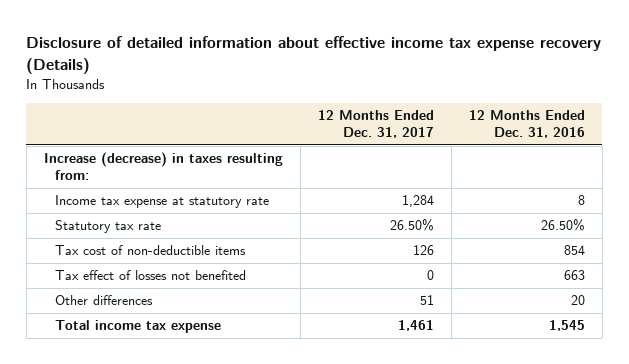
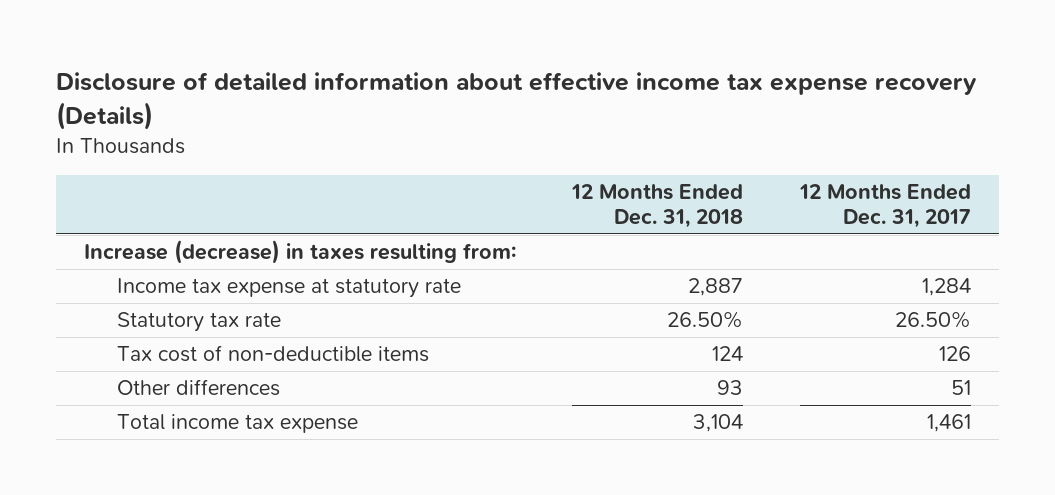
- | 12 Months Ended Dec. 31, 2017 | 12 Months Ended Dec. 31, 2016
+ | 12 Months Ended Dec. 31, 2018 | 12 Months Ended Dec. 31, 2017
- Tax effect of losses not benefited | 0 | 663

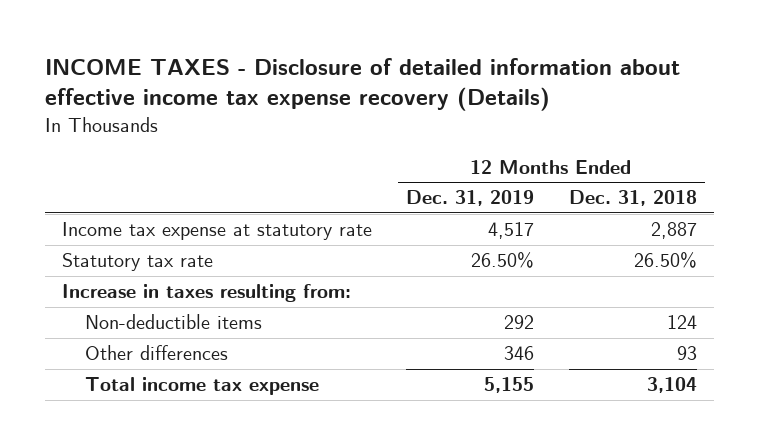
- Disclosure of detailed information about effective income tax expense recovery (Details)
+ INCOME TAXES - Disclosure of detailed information about effective income tax expense recovery (Details)
- | 12 Months Ended Dec. 31, 2018 | 12 Months Ended Dec. 31, 2017
+ | 12 Months Ended Dec. 31, 2019 | 12 Months Ended Dec. 31, 2018
- Increase (decrease) in taxes resulting from:
- Tax cost of non-deductible items | 124 | 126
+ Increase in taxes resulting from:
+ Non-deductible items | 292 | 124

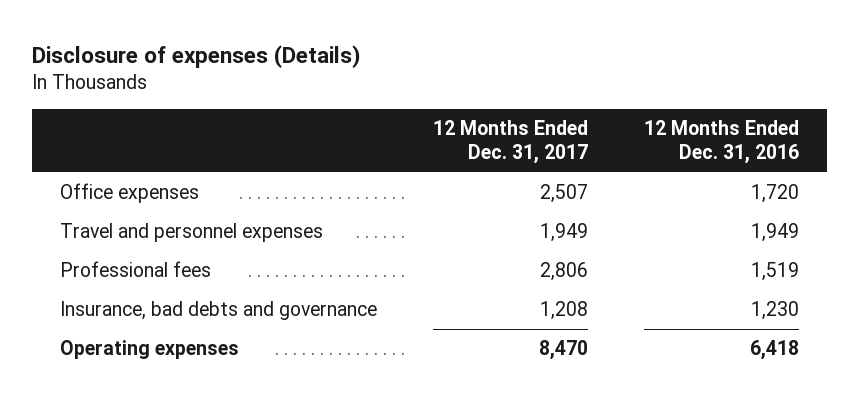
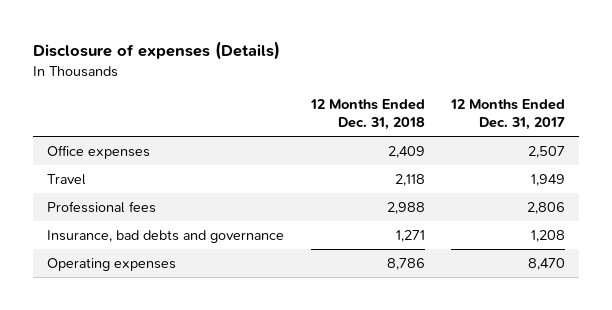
- | 12 Months Ended Dec. 31, 2017 | 12 Months Ended Dec. 31, 2016
+ | 12 Months Ended Dec. 31, 2018 | 12 Months Ended Dec. 31, 2017
- Travel and personnel expenses | 1,949 | 1,949
+ Travel | 2,118 | 1,949

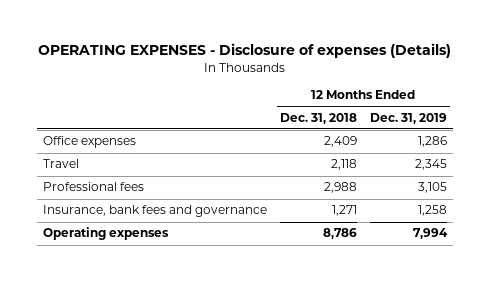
- Disclosure of expenses (Details)
+ OPERATING EXPENSES - Disclosure of expenses (Details)
- | 12 Months Ended Dec. 31, 2018 | 12 Months Ended Dec. 31, 2017
+ | 12 Months Ended Dec. 31, 2018 | 12 Months Ended Dec. 31, 2019
- Insurance, bad debts and governance | 1,271 | 1,208
+ Insurance, bank fees and governance | 1,271 | 1,258

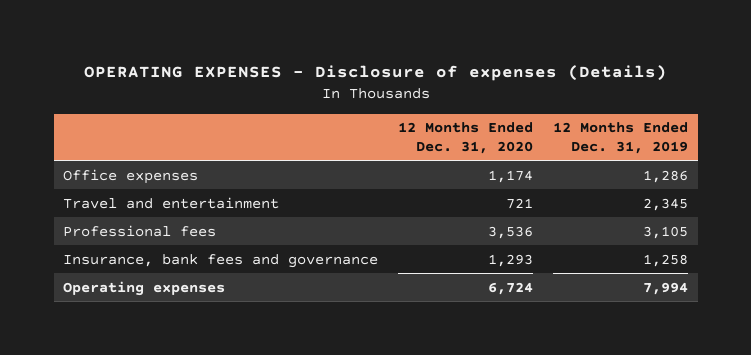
- | 12 Months Ended Dec. 31, 2018 | 12 Months Ended Dec. 31, 2019
+ | 12 Months Ended Dec. 31, 2020 | 12 Months Ended Dec. 31, 2019
- Travel | 2,118 | 2,345
+ Travel and entertainment | 721 | 2,345

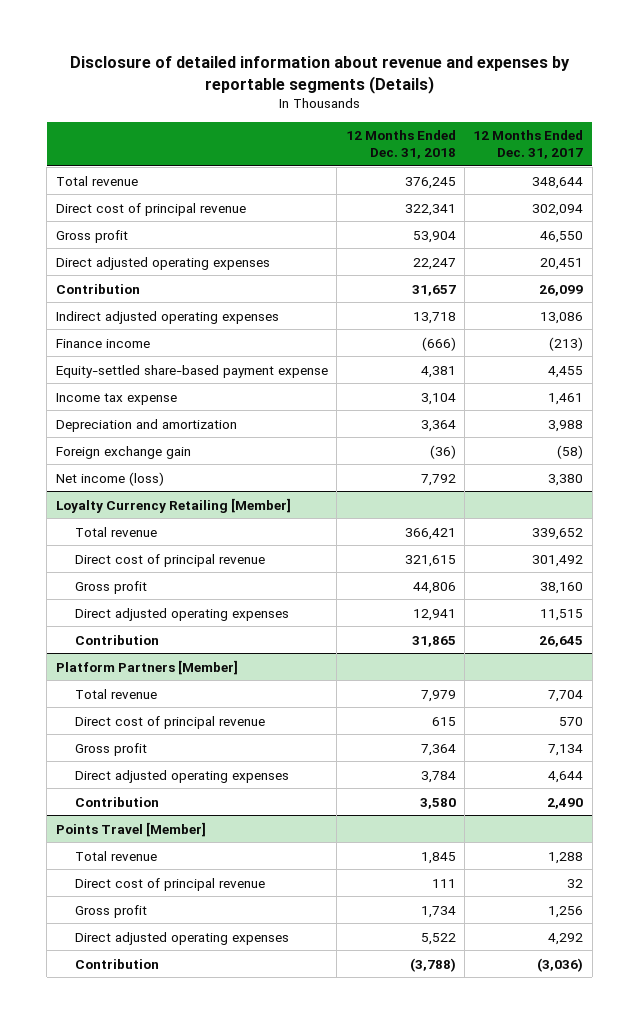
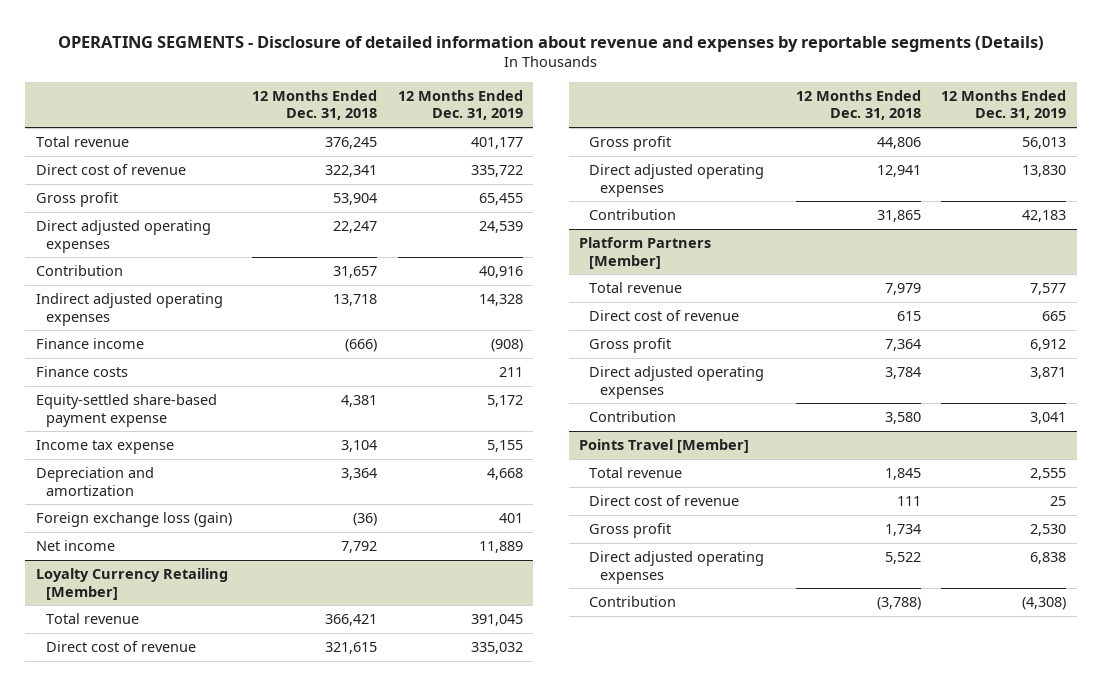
- Disclosure of detailed information about revenue and expenses by reportable segments (Details)
+ OPERATING SEGMENTS - Disclosure of detailed information about revenue and expenses by reportable segments (Details)
- | 12 Months Ended Dec. 31, 2018 | 12 Months Ended Dec. 31, 2017
+ | 12 Months Ended Dec. 31, 2018 | 12 Months Ended Dec. 31, 2019
- Direct cost of principal revenue | 322,341 | 302,094
+ Direct cost of revenue | 322,341 | 335,722
+ Finance costs | | 211
- Foreign exchange gain | (36) | (58)
- Net income (loss) | 7,792 | 3,380
+ Foreign exchange loss (gain) | (36) | 401
+ Net income | 7,792 | 11,889
@ Loyalty Currency Retailing [Member]
- Direct cost of principal revenue | 321,615 | 301,492
+ Direct cost of revenue | 321,615 | 335,032
@ Platform Partners [Member]
- Direct cost of principal revenue | 615 | 570
+ Direct cost of revenue | 615 | 665
@ Points Travel [Member]
- Direct cost of principal revenue | 111 | 32
+ Direct cost of revenue | 111 | 25

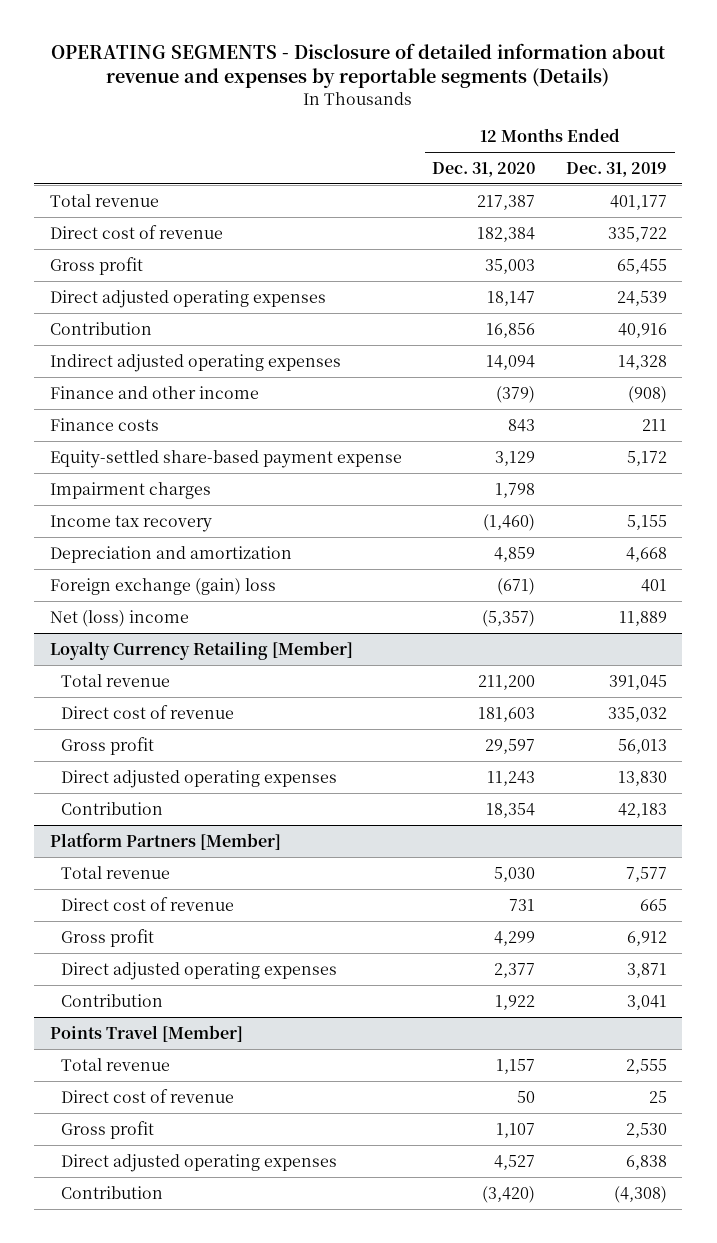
- | 12 Months Ended Dec. 31, 2018 | 12 Months Ended Dec. 31, 2019
+ | 12 Months Ended Dec. 31, 2020 | 12 Months Ended Dec. 31, 2019
- Finance income | (666) | (908)
+ Finance and other income | (379) | (908)
- Income tax expense | 3,104 | 5,155
+ Impairment charges | 1,798 |
+ Income tax recovery | (1,460) | 5,155
- Foreign exchange loss (gain) | (36) | 401
- Net income | 7,792 | 11,889
+ Foreign exchange (gain) loss | (671) | 401
+ Net (loss) income | (5,357) | 11,889

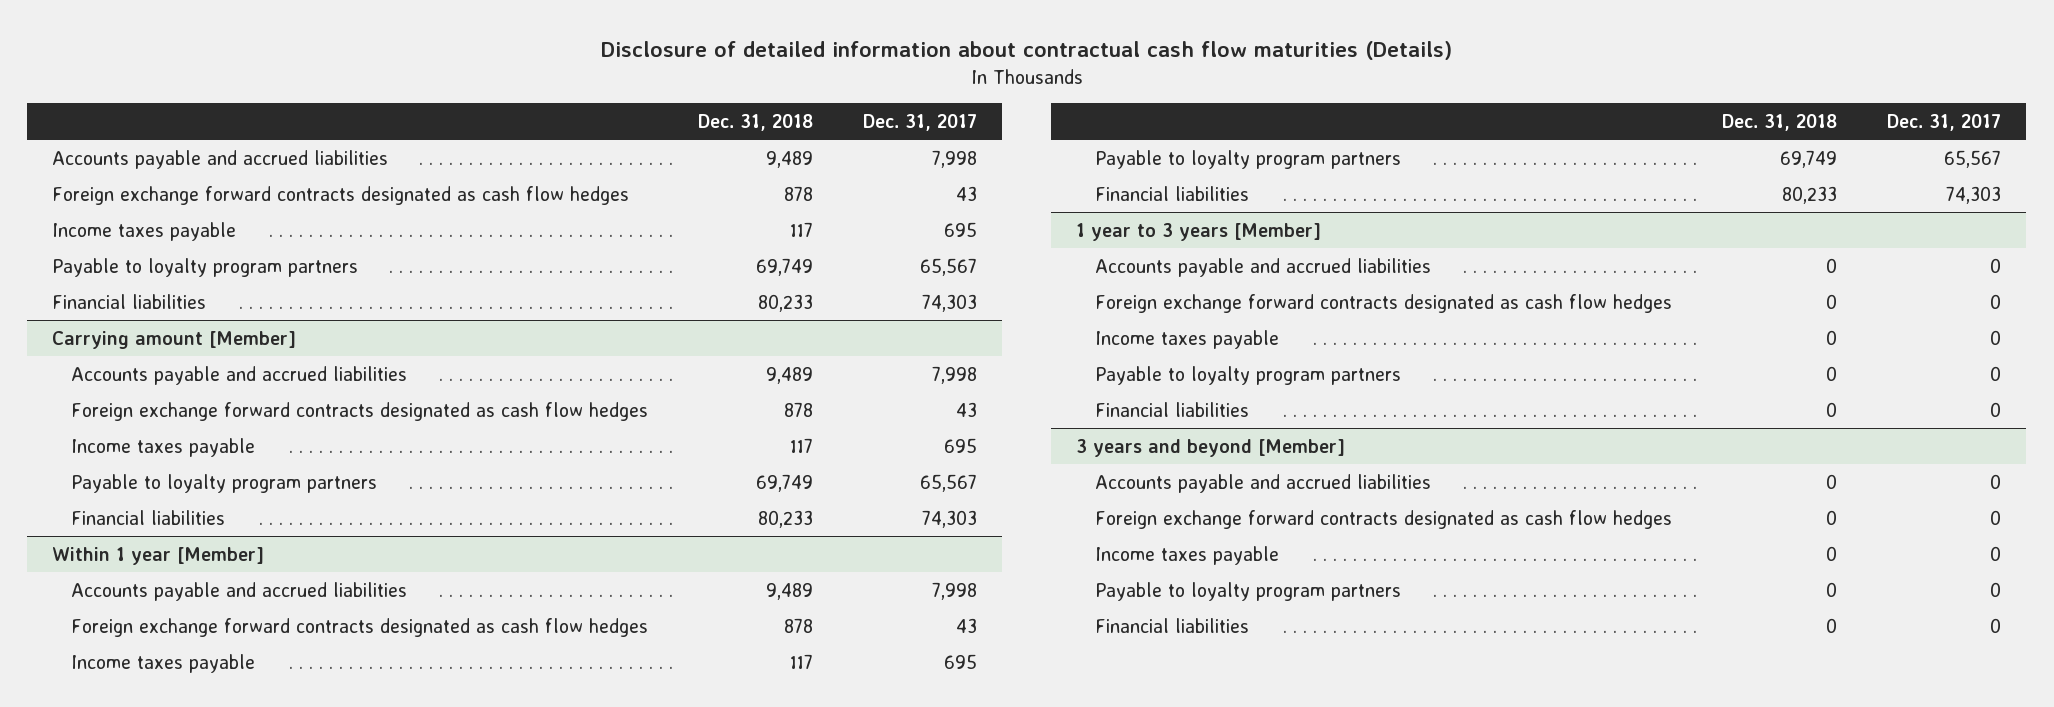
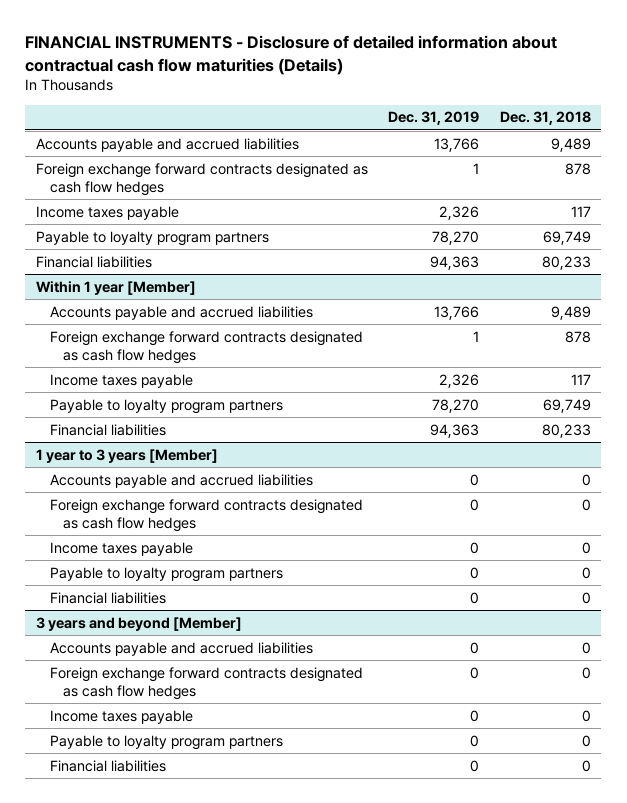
- Disclosure of detailed information about contractual cash flow maturities (Details)
+ FINANCIAL INSTRUMENTS - Disclosure of detailed information about contractual cash flow maturities (Details)
- | Dec. 31, 2018 | Dec. 31, 2017
+ | Dec. 31, 2019 | Dec. 31, 2018
- Carrying amount [Member]
- Accounts payable and accrued liabilities | 9,489 | 7,998
- Foreign exchange forward contracts designated as cash flow hedges | 878 | 43
- Income taxes payable | 117 | 695
- Payable to loyalty program partners | 69,749 | 65,567
- Financial liabilities | 80,233 | 74,303

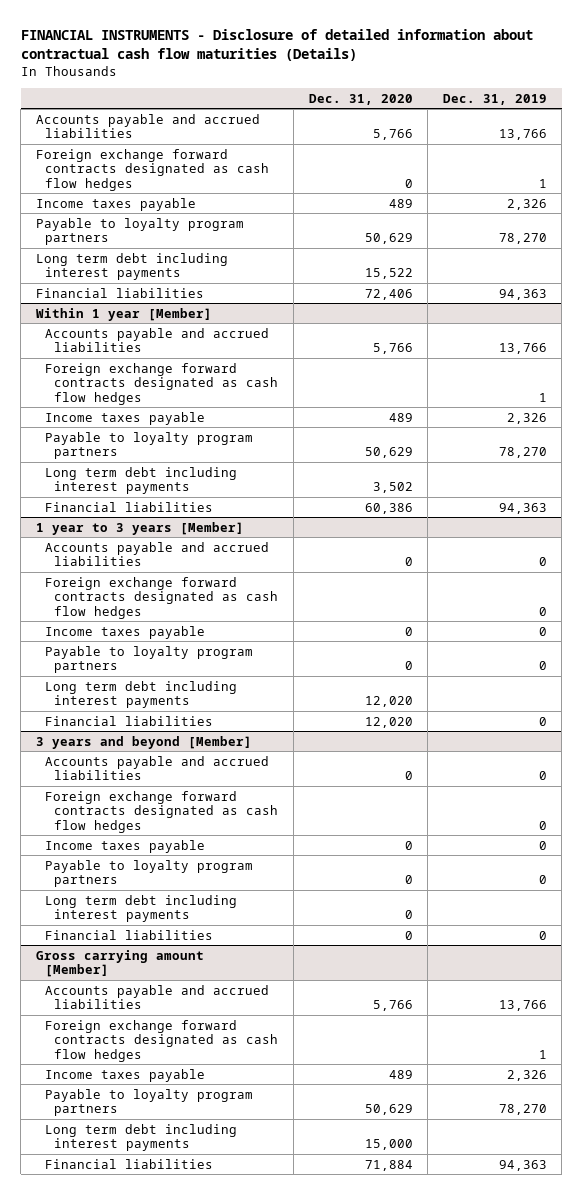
- | Dec. 31, 2019 | Dec. 31, 2018
+ | Dec. 31, 2020 | Dec. 31, 2019
+ Long term debt including interest payments | 15,522 |
@ Within 1 year [Member]
+ Long term debt including interest payments | 3,502 |
@ 1 year to 3 years [Member]
+ Long term debt including interest payments | 12,020 |
@ 3 years and beyond [Member]
+ Long term debt including interest payments | 0 |
+ Gross carrying amount [Member]
+ Accounts payable and accrued liabilities | 5,766 | 13,766
+ Foreign exchange forward contracts designated as cash flow hedges | | 1
+ Income taxes payable | 489 | 2,326
+ Payable to loyalty program partners | 50,629 | 78,270
+ Long term debt including interest payments | 15,000 |
+ Financial liabilities | 71,884 | 94,363

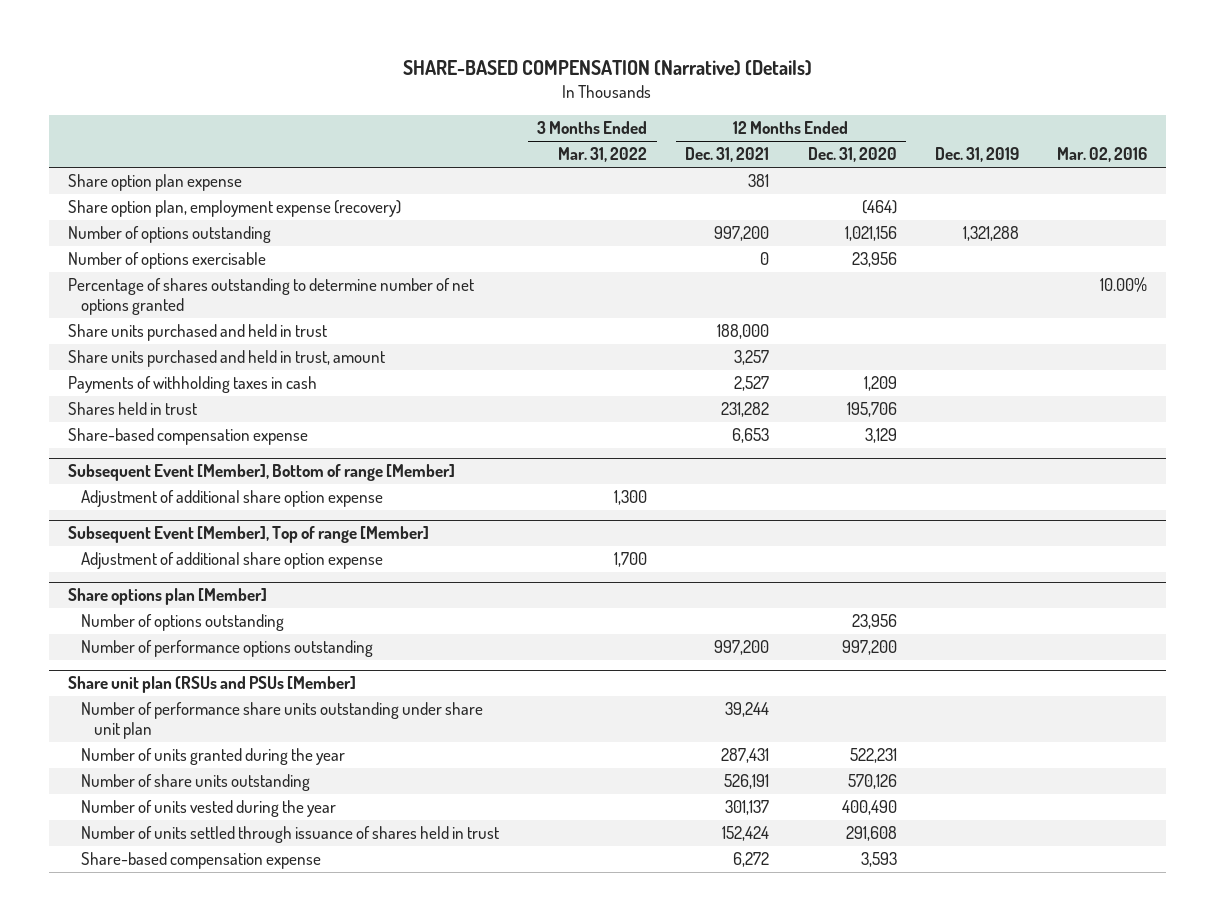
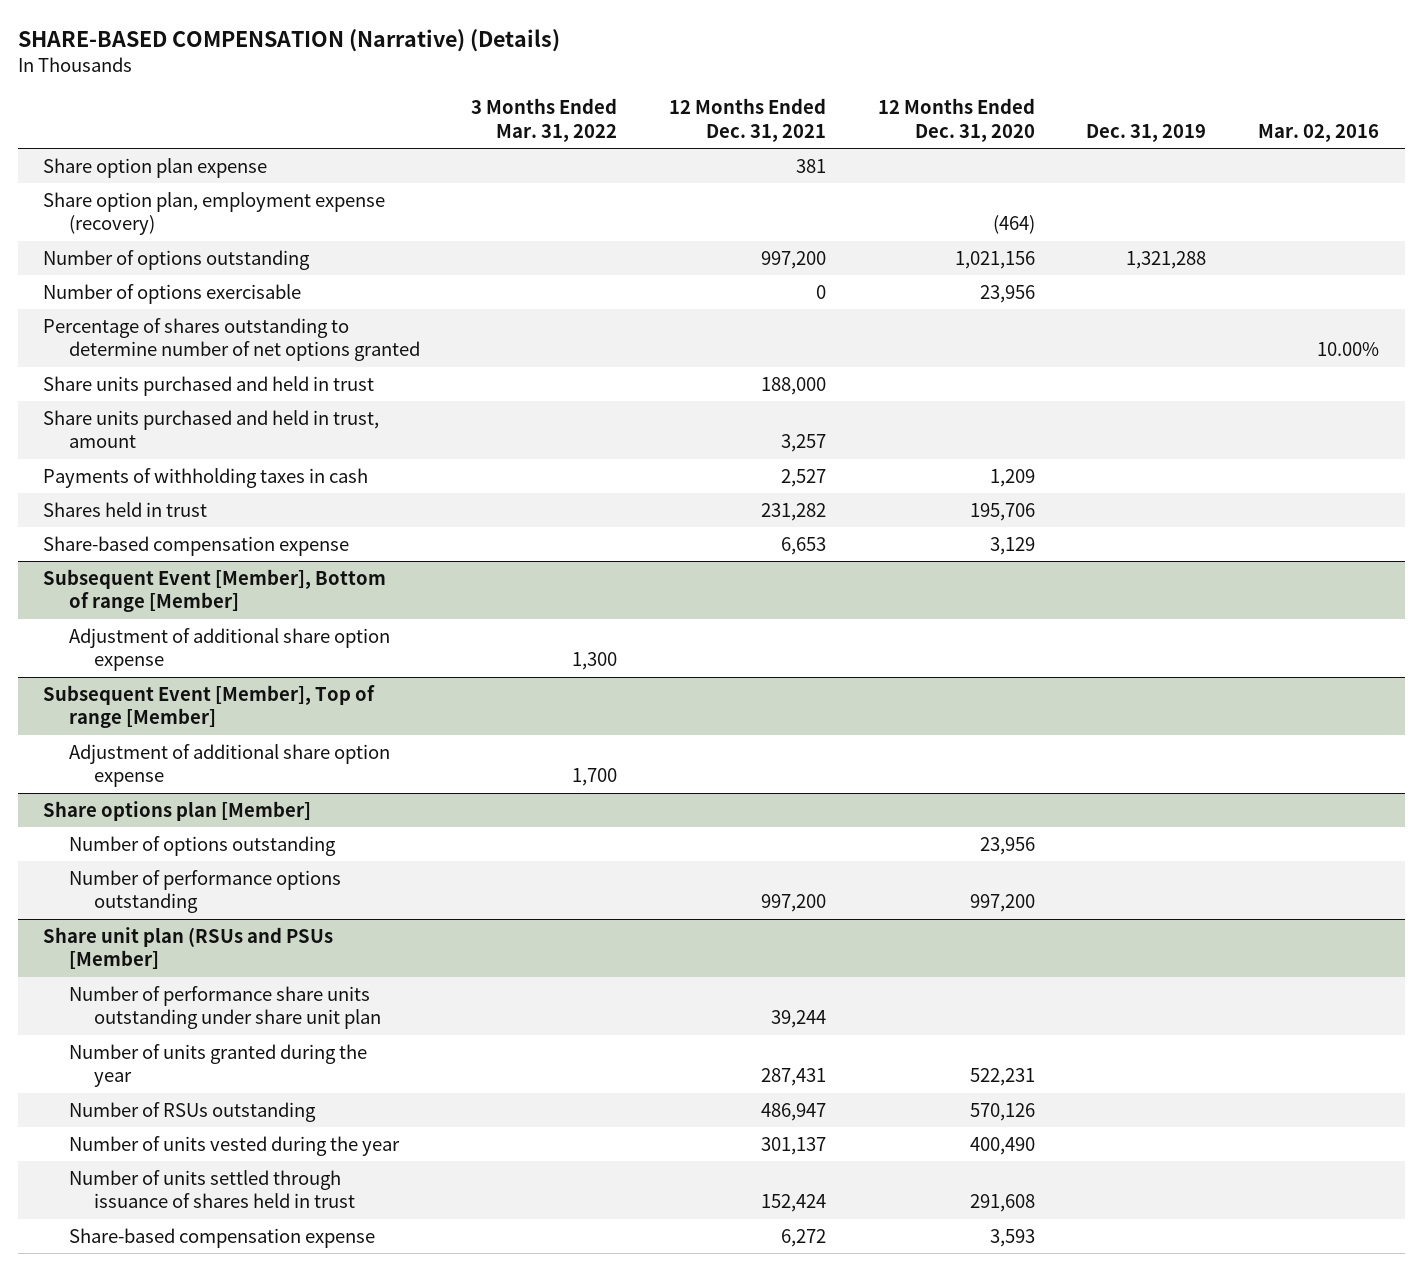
@ Share unit plan (RSUs and PSUs [Member]
- Number of share units outstanding | | 526,191 | 570,126 | |
+ Number of RSUs outstanding | | 486,947 | 570,126 | |

